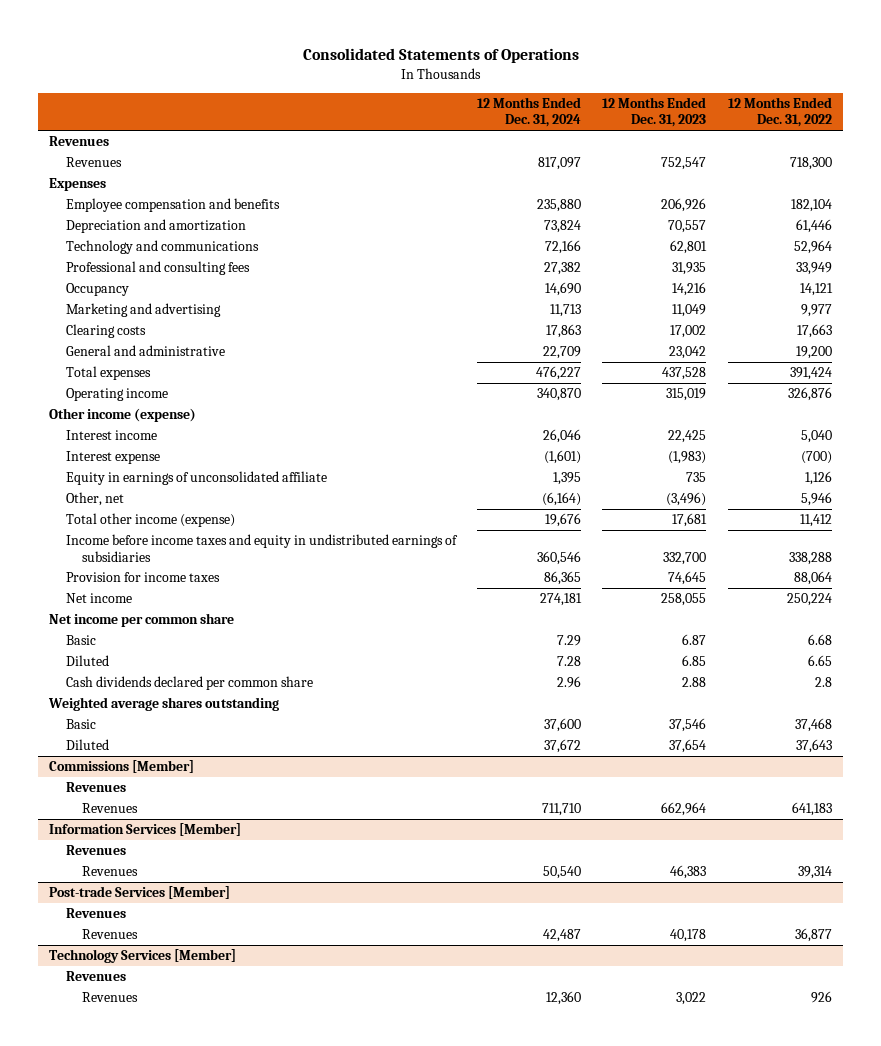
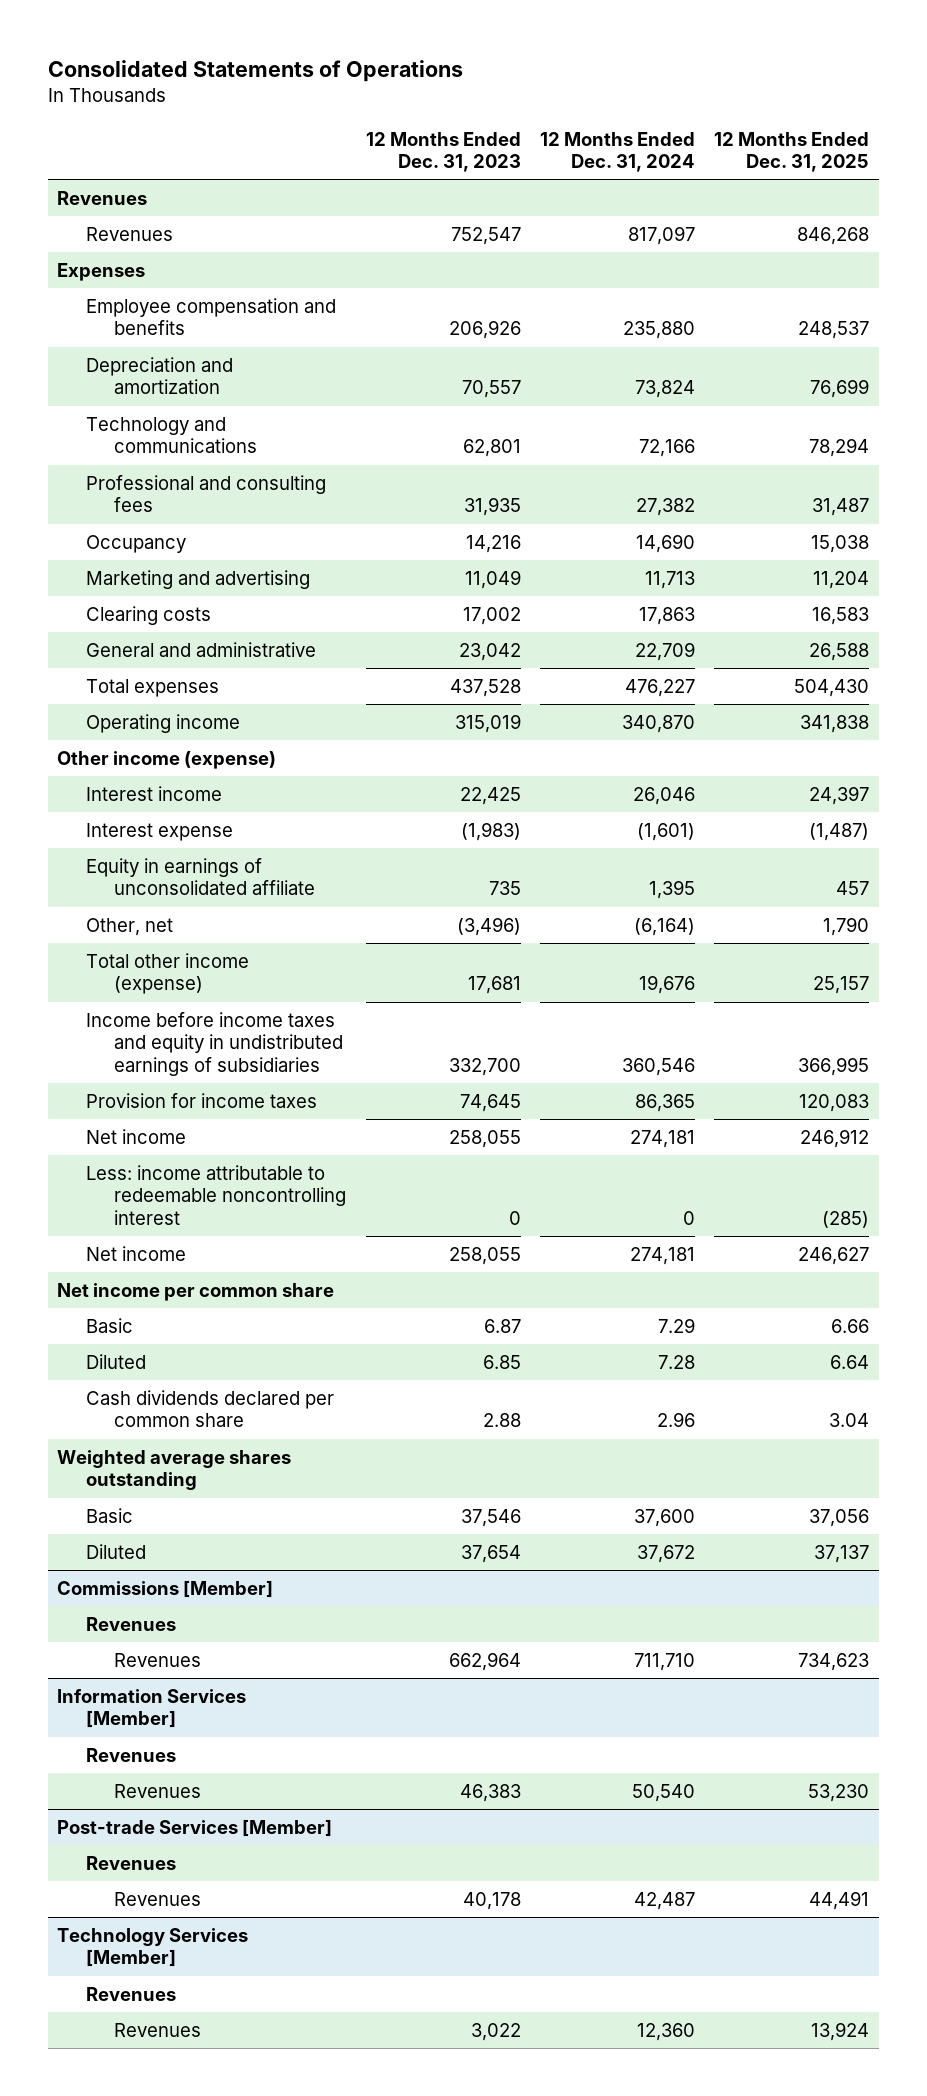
- | 12 Months Ended Dec. 31, 2024 | 12 Months Ended Dec. 31, 2023 | 12 Months Ended Dec. 31, 2022
+ | 12 Months Ended Dec. 31, 2023 | 12 Months Ended Dec. 31, 2024 | 12 Months Ended Dec. 31, 2025
+ Less: income attributable to redeemable noncontrolling interest | 0 | 0 | (285)
+ Net income | 258,055 | 274,181 | 246,627

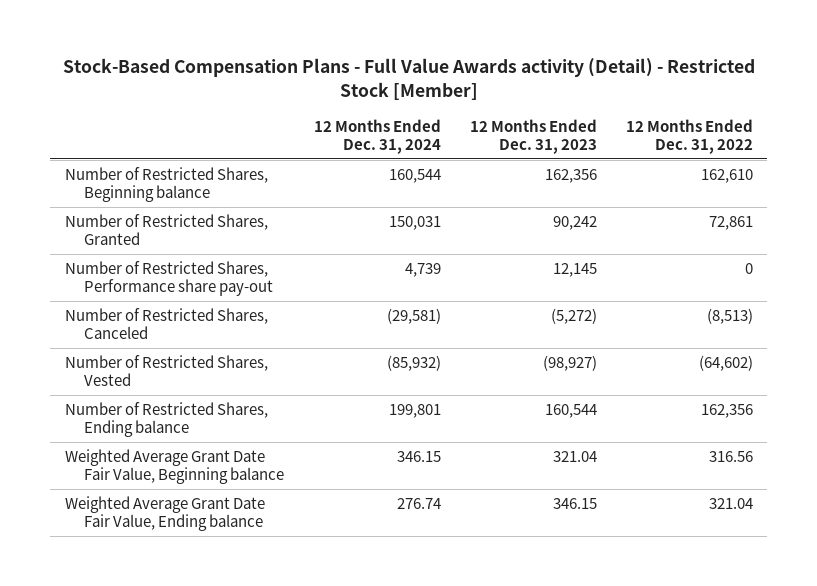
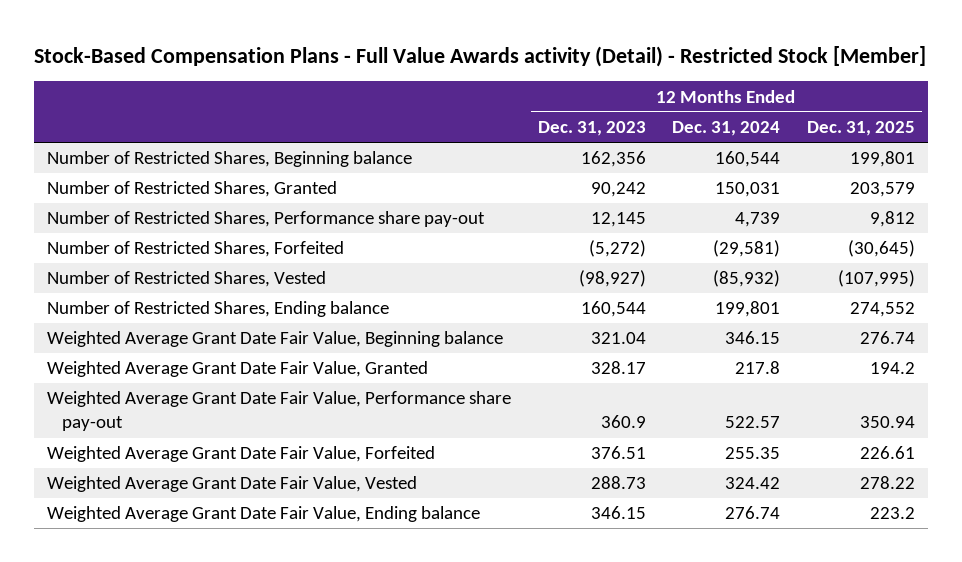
- | 12 Months Ended Dec. 31, 2024 | 12 Months Ended Dec. 31, 2023 | 12 Months Ended Dec. 31, 2022
+ | 12 Months Ended Dec. 31, 2023 | 12 Months Ended Dec. 31, 2024 | 12 Months Ended Dec. 31, 2025
- Number of Restricted Shares, Canceled | (29,581) | (5,272) | (8,513)
+ Number of Restricted Shares, Forfeited | (5,272) | (29,581) | (30,645)
+ Weighted Average Grant Date Fair Value, Granted | 328.17 | 217.8 | 194.2
+ Weighted Average Grant Date Fair Value, Performance share pay-out | 360.9 | 522.57 | 350.94
+ Weighted Average Grant Date Fair Value, Forfeited | 376.51 | 255.35 | 226.61
+ Weighted Average Grant Date Fair Value, Vested | 288.73 | 324.42 | 278.22

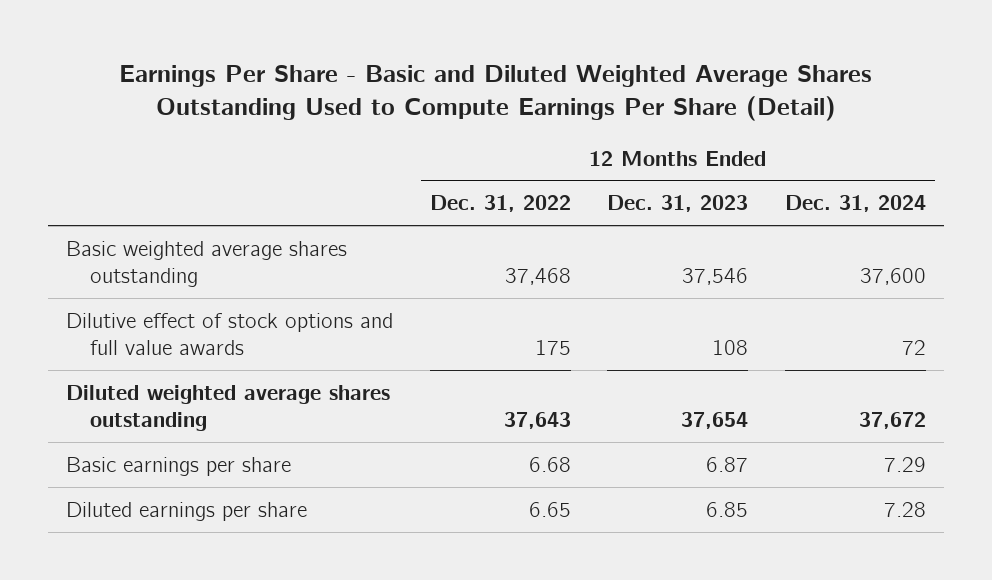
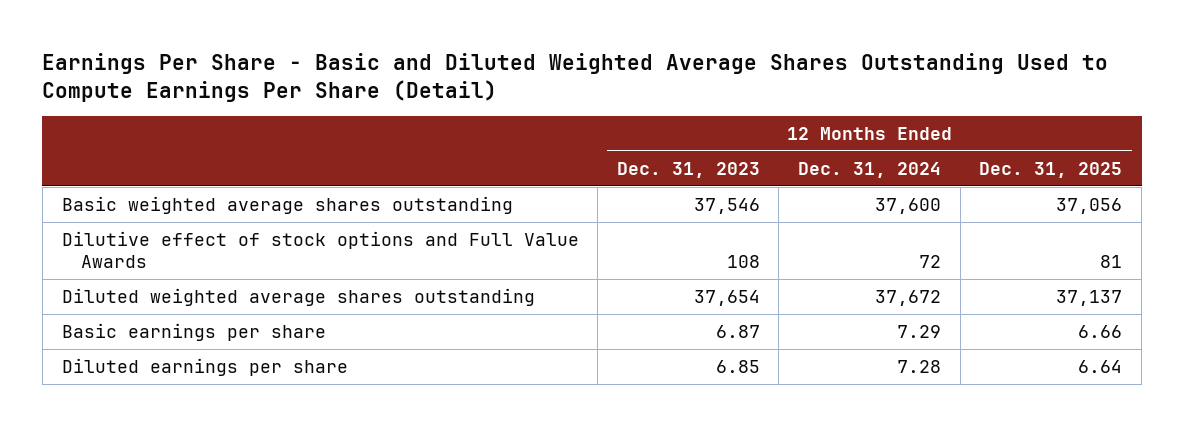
- | 12 Months Ended Dec. 31, 2022 | 12 Months Ended Dec. 31, 2023 | 12 Months Ended Dec. 31, 2024
+ | 12 Months Ended Dec. 31, 2023 | 12 Months Ended Dec. 31, 2024 | 12 Months Ended Dec. 31, 2025
- Dilutive effect of stock options and full value awards | 175 | 108 | 72
+ Dilutive effect of stock options and Full Value Awards | 108 | 72 | 81

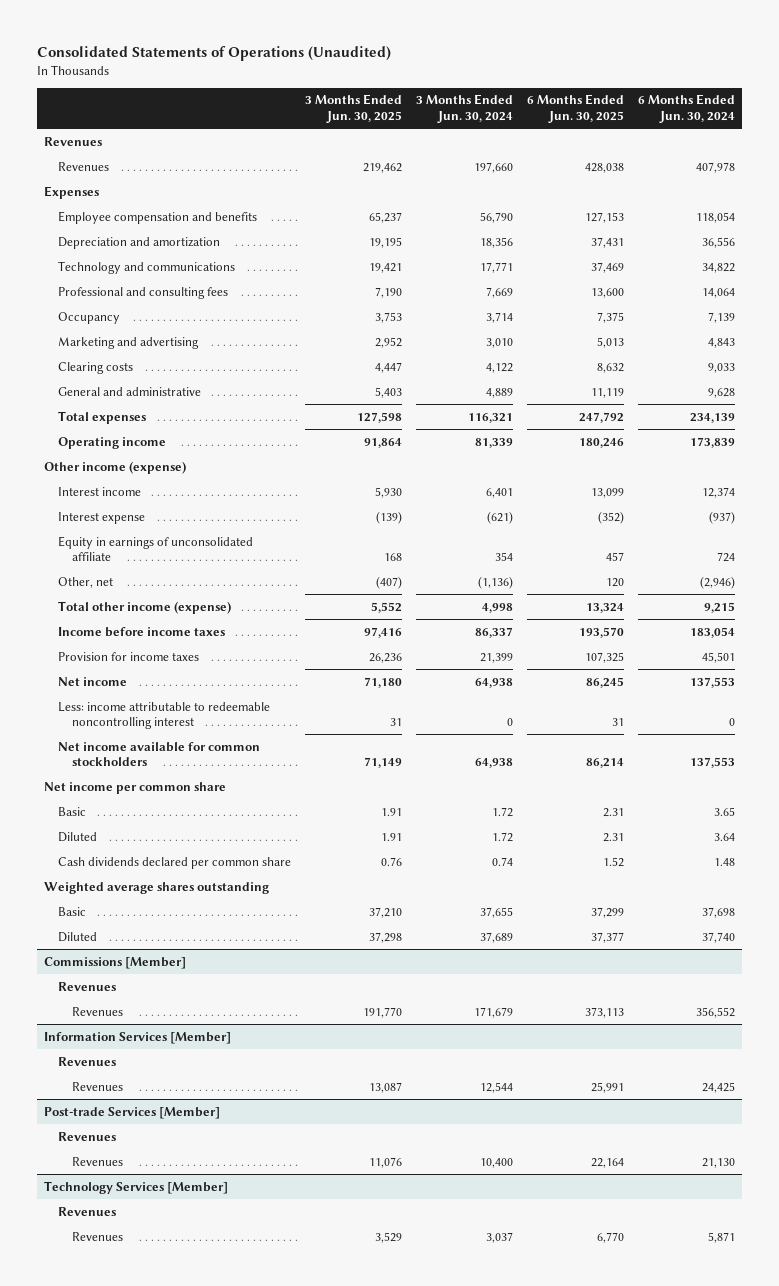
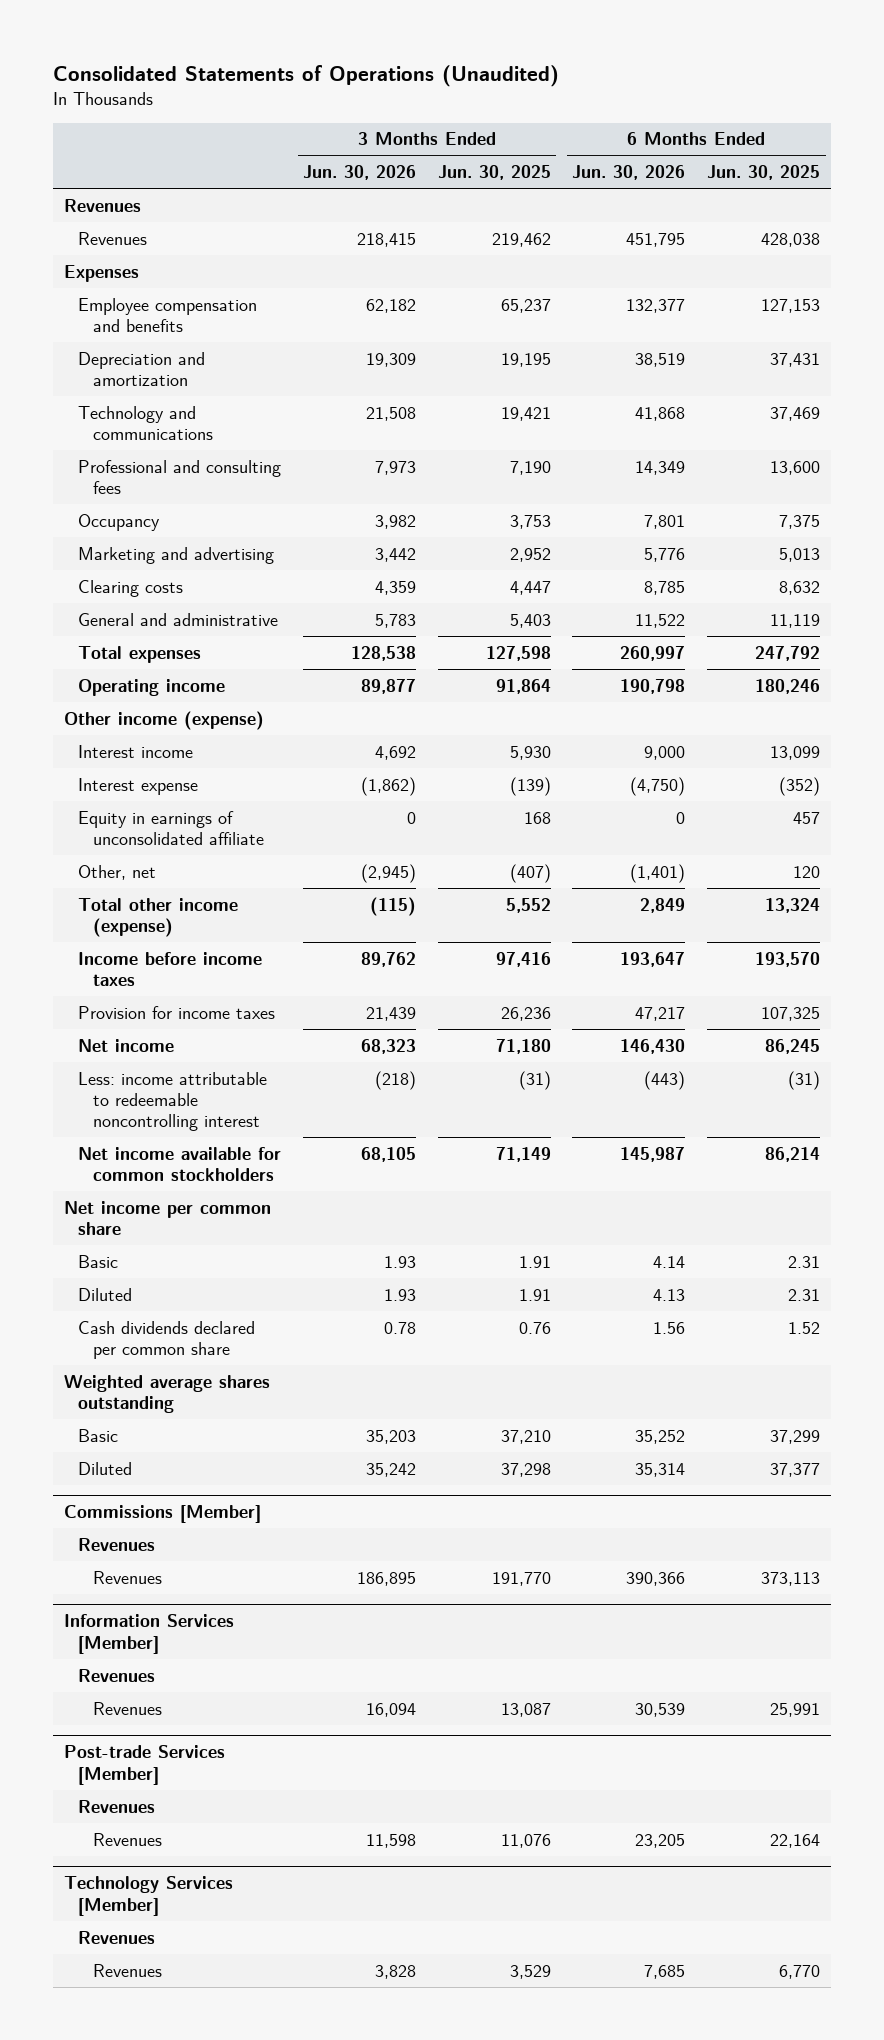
- | 3 Months Ended Jun. 30, 2025 | 3 Months Ended Jun. 30, 2024 | 6 Months Ended Jun. 30, 2025 | 6 Months Ended Jun. 30, 2024
+ | 3 Months Ended Jun. 30, 2026 | 3 Months Ended Jun. 30, 2025 | 6 Months Ended Jun. 30, 2026 | 6 Months Ended Jun. 30, 2025
- Less: income attributable to redeemable noncontrolling interest | 31 | 0 | 31 | 0
+ Less: income attributable to redeemable noncontrolling interest | (218) | (31) | (443) | (31)

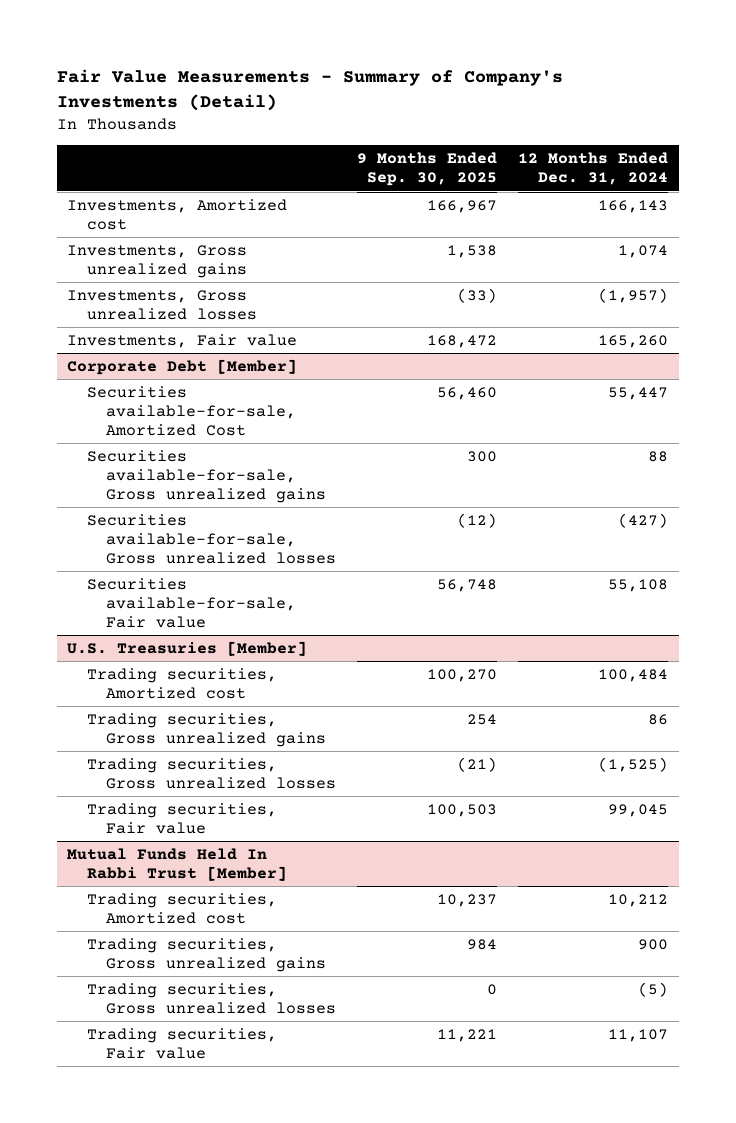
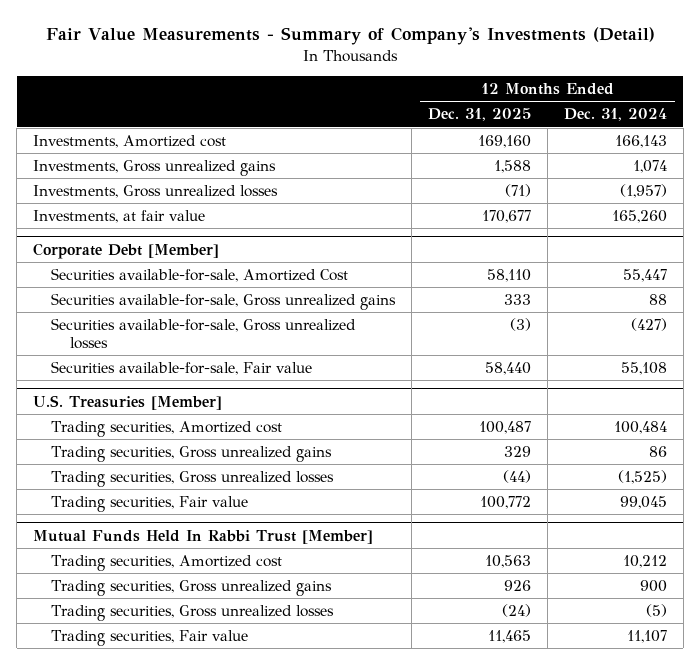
- | 9 Months Ended Sep. 30, 2025 | 12 Months Ended Dec. 31, 2024
+ | 12 Months Ended Dec. 31, 2025 | 12 Months Ended Dec. 31, 2024
- Investments, Fair value | 168,472 | 165,260
+ Investments, at fair value | 170,677 | 165,260

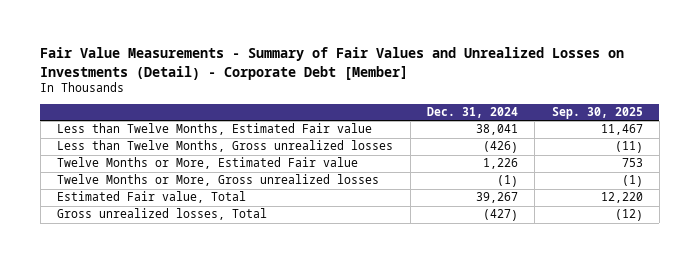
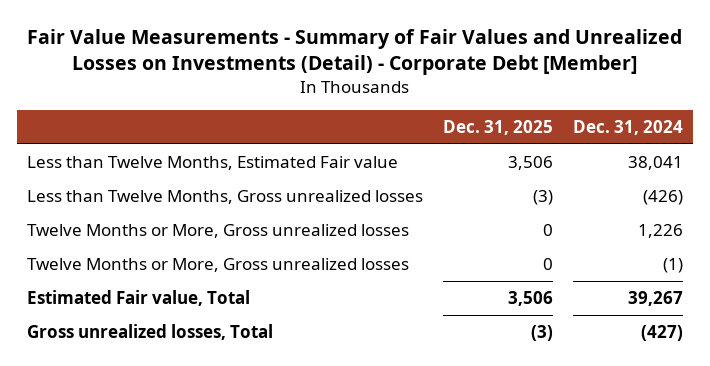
- | Dec. 31, 2024 | Sep. 30, 2025
+ | Dec. 31, 2025 | Dec. 31, 2024
- Twelve Months or More, Estimated Fair value | 1,226 | 753
+ Twelve Months or More, Gross unrealized losses | 0 | 1,226

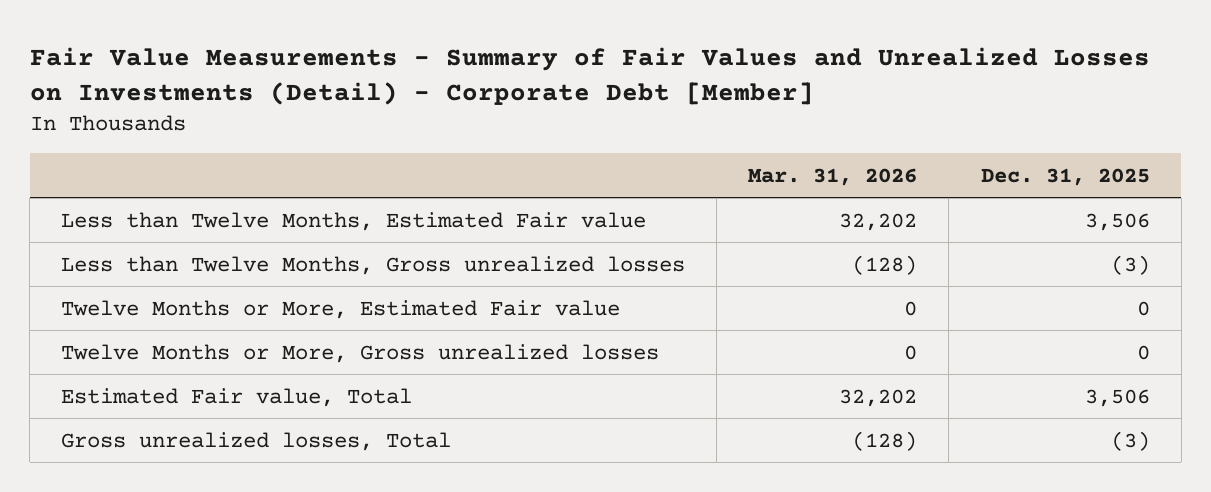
- | Dec. 31, 2025 | Dec. 31, 2024
+ | Mar. 31, 2026 | Dec. 31, 2025
- Twelve Months or More, Gross unrealized losses | 0 | 1,226
+ Twelve Months or More, Estimated Fair value | 0 | 0

